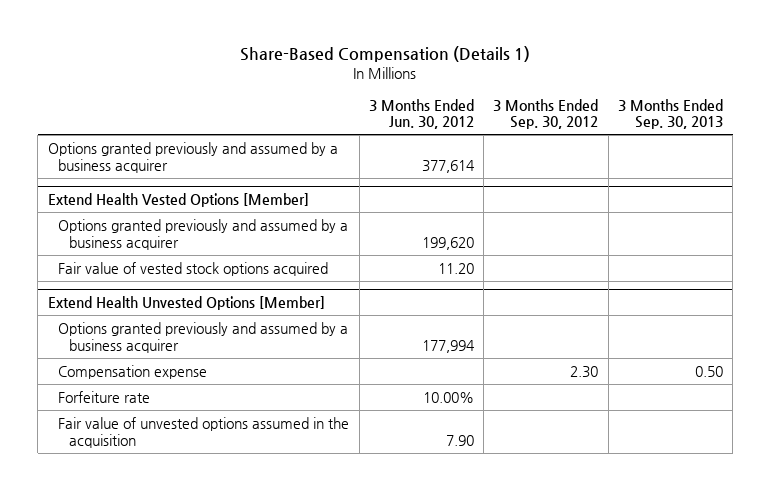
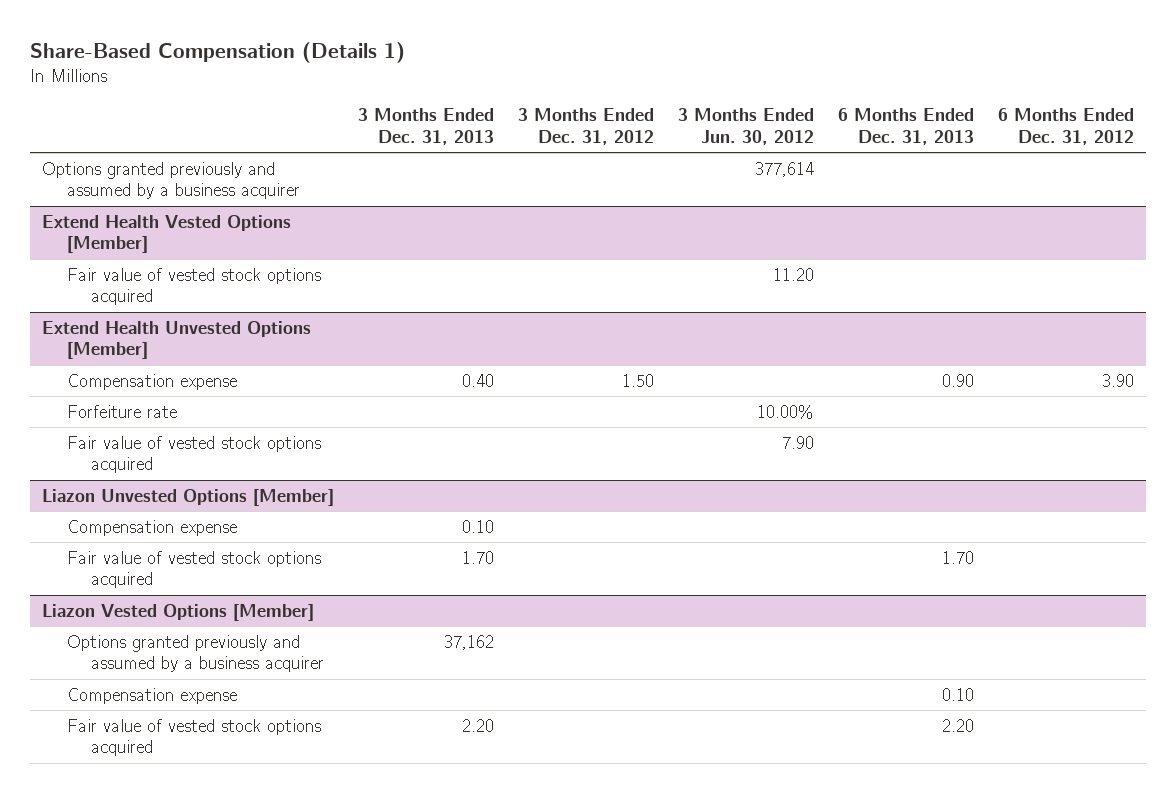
- | 3 Months Ended Jun. 30, 2012 | 3 Months Ended Sep. 30, 2012 | 3 Months Ended Sep. 30, 2013
+ | 3 Months Ended Dec. 31, 2013 | 3 Months Ended Dec. 31, 2012 | 3 Months Ended Jun. 30, 2012 | 6 Months Ended Dec. 31, 2013 | 6 Months Ended Dec. 31, 2012
@ Extend Health Vested Options [Member]
- Options granted previously and assumed by a business acquirer | 199,620 | |
@ Extend Health Unvested Options [Member]
- Options granted previously and assumed by a business acquirer | 177,994 | |
- Fair value of unvested options assumed in the acquisition | 7.90 | |
+ Fair value of vested stock options acquired | | | 7.90 | |
+ Liazon Unvested Options [Member]
+ Compensation expense | 0.10 | | | |
+ Fair value of vested stock options acquired | 1.70 | | | 1.70 |
+ Liazon Vested Options [Member]
+ Options granted previously and assumed by a business acquirer | 37,162 | | | |
+ Compensation expense | | | | 0.10 |
+ Fair value of vested stock options acquired | 2.20 | | | 2.20 |

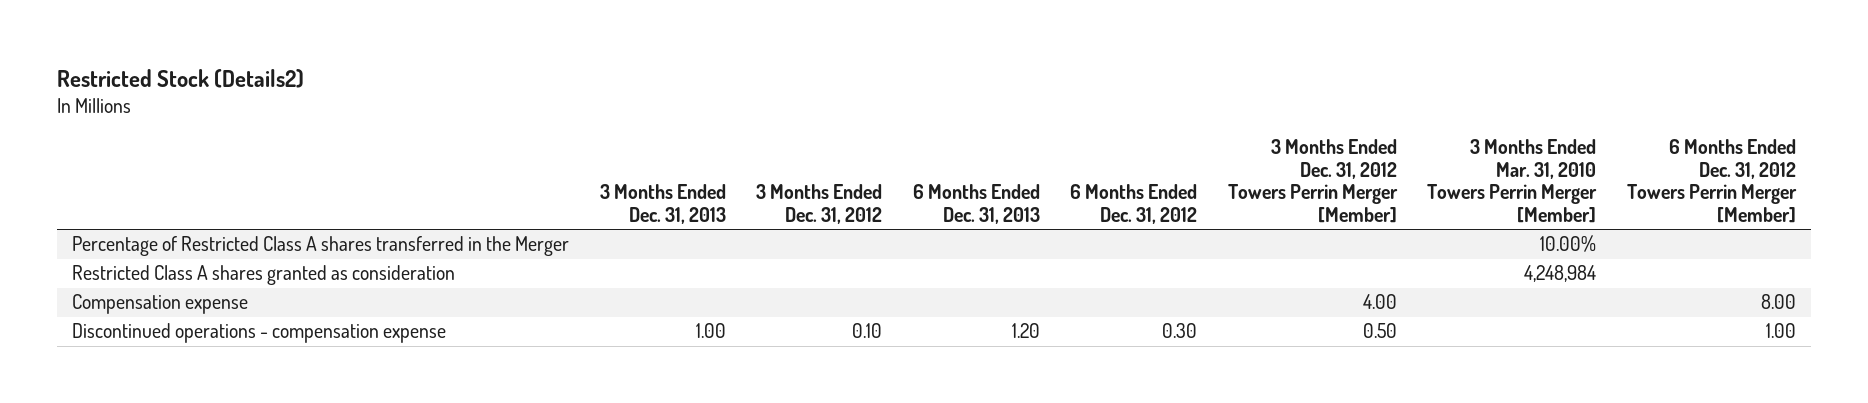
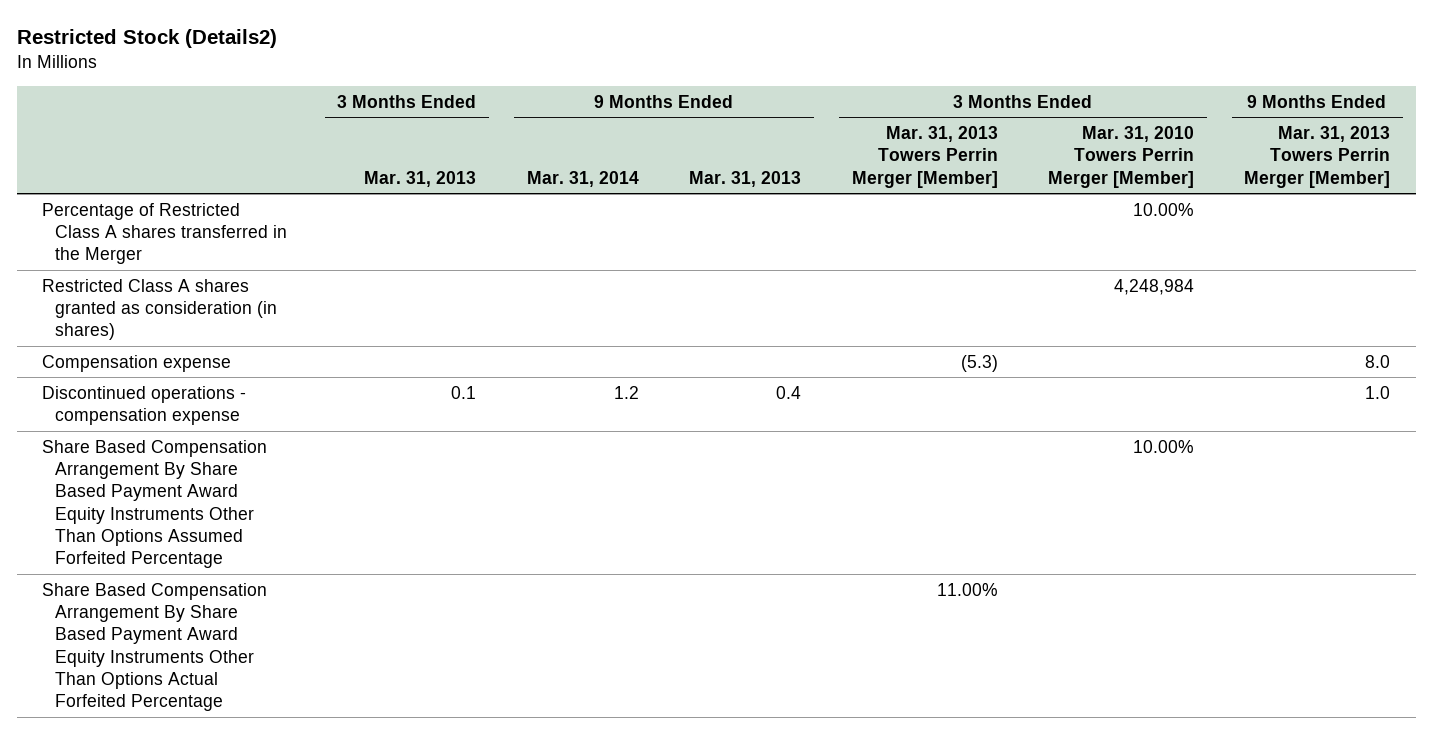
- | 3 Months Ended Dec. 31, 2013 | 3 Months Ended Dec. 31, 2012 | 6 Months Ended Dec. 31, 2013 | 6 Months Ended Dec. 31, 2012 | 3 Months Ended Dec. 31, 2012 Towers Perrin Merger [Member] | 3 Months Ended Mar. 31, 2010 Towers Perrin Merger [Member] | 6 Months Ended Dec. 31, 2012 Towers Perrin Merger [Member]
+ | 3 Months Ended Mar. 31, 2013 | 9 Months Ended Mar. 31, 2014 | 9 Months Ended Mar. 31, 2013 | 3 Months Ended Mar. 31, 2013 Towers Perrin Merger [Member] | 3 Months Ended Mar. 31, 2010 Towers Perrin Merger [Member] | 9 Months Ended Mar. 31, 2013 Towers Perrin Merger [Member]
- Restricted Class A shares granted as consideration | | | | | | 4,248,984 |
+ Restricted Class A shares granted as consideration (in shares) | | | | | 4,248,984 |
+ Share Based Compensation Arrangement By Share Based Payment Award Equity Instruments Other Than Options Assumed Forfeited Percentage | | | | | 10.00% |
+ Share Based Compensation Arrangement By Share Based Payment Award Equity Instruments Other Than Options Actual Forfeited Percentage | | | | 11.00% | |

